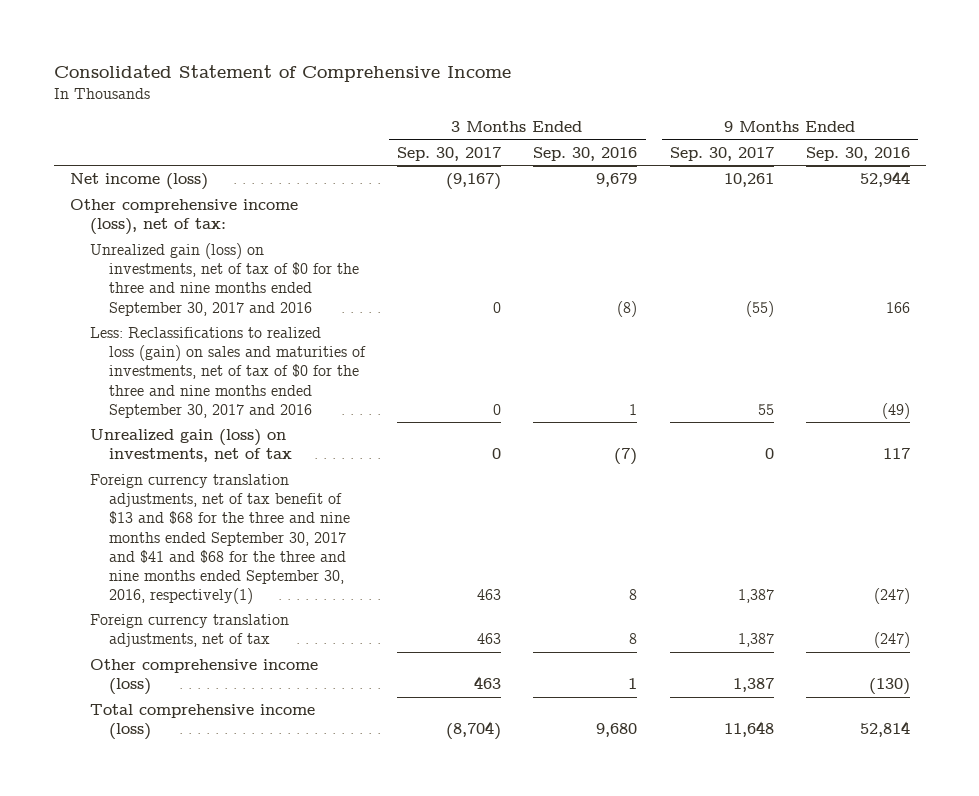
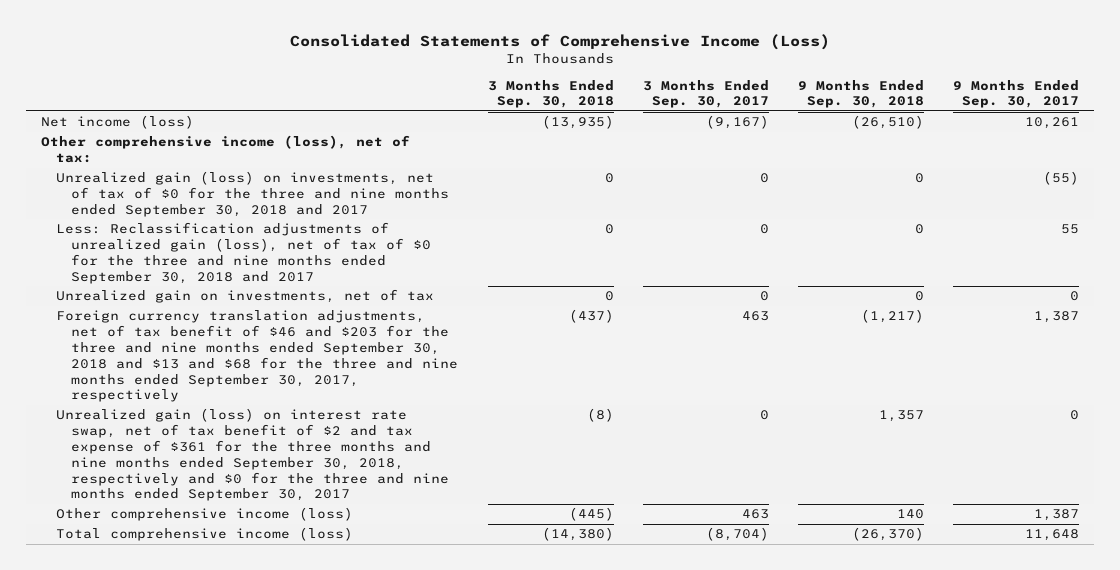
- Consolidated Statement of Comprehensive Income
+ Consolidated Statements of Comprehensive Income (Loss)
- | 3 Months Ended Sep. 30, 2017 | 3 Months Ended Sep. 30, 2016 | 9 Months Ended Sep. 30, 2017 | 9 Months Ended Sep. 30, 2016
+ | 3 Months Ended Sep. 30, 2018 | 3 Months Ended Sep. 30, 2017 | 9 Months Ended Sep. 30, 2018 | 9 Months Ended Sep. 30, 2017
- Unrealized gain (loss) on investments, net of tax of $0 for the three and nine months ended September 30, 2017 and 2016 | 0 | (8) | (55) | 166
- Less: Reclassifications to realized loss (gain) on sales and maturities of investments, net of tax of $0 for the three and nine months ended September 30, 2017 and 2016 | 0 | 1 | 55 | (49)
- Unrealized gain (loss) on investments, net of tax | 0 | (7) | 0 | 117
- Foreign currency translation adjustments, net of tax benefit of $13 and $68 for the three and nine months ended September 30, 2017 and $41 and $68 for the three and nine months ended September 30, 2016, respectively(1) | 463 | 8 | 1,387 | (247)
- Foreign currency translation adjustments, net of tax | 463 | 8 | 1,387 | (247)
+ Unrealized gain (loss) on investments, net of tax of $0 for the three and nine months ended September 30, 2018 and 2017 | 0 | 0 | 0 | (55)
+ Less: Reclassification adjustments of unrealized gain (loss), net of tax of $0 for the three and nine months ended September 30, 2018 and 2017 | 0 | 0 | 0 | 55
+ Unrealized gain on investments, net of tax | 0 | 0 | 0 | 0
+ Foreign currency translation adjustments, net of tax benefit of $46 and $203 for the three and nine months ended September 30, 2018 and $13 and $68 for the three and nine months ended September 30, 2017, respectively | (437) | 463 | (1,217) | 1,387
+ Unrealized gain (loss) on interest rate swap, net of tax benefit of $2 and tax expense of $361 for the three months and nine months ended September 30, 2018, respectively and $0 for the three and nine months ended September 30, 2017 | (8) | 0 | 1,357 | 0

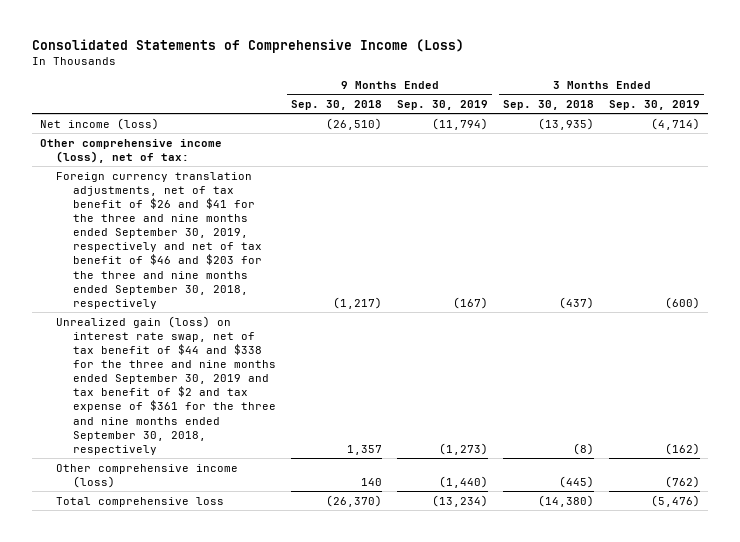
- | 3 Months Ended Sep. 30, 2018 | 3 Months Ended Sep. 30, 2017 | 9 Months Ended Sep. 30, 2018 | 9 Months Ended Sep. 30, 2017
+ | 9 Months Ended Sep. 30, 2018 | 9 Months Ended Sep. 30, 2019 | 3 Months Ended Sep. 30, 2018 | 3 Months Ended Sep. 30, 2019
- Unrealized gain (loss) on investments, net of tax of $0 for the three and nine months ended September 30, 2018 and 2017 | 0 | 0 | 0 | (55)
- Less: Reclassification adjustments of unrealized gain (loss), net of tax of $0 for the three and nine months ended September 30, 2018 and 2017 | 0 | 0 | 0 | 55
- Unrealized gain on investments, net of tax | 0 | 0 | 0 | 0
- Foreign currency translation adjustments, net of tax benefit of $46 and $203 for the three and nine months ended September 30, 2018 and $13 and $68 for the three and nine months ended September 30, 2017, respectively | (437) | 463 | (1,217) | 1,387
- Unrealized gain (loss) on interest rate swap, net of tax benefit of $2 and tax expense of $361 for the three months and nine months ended September 30, 2018, respectively and $0 for the three and nine months ended September 30, 2017 | (8) | 0 | 1,357 | 0
+ Foreign currency translation adjustments, net of tax benefit of $26 and $41 for the three and nine months ended September 30, 2019, respectively and net of tax benefit of $46 and $203 for the three and nine months ended September 30, 2018, respectively | (1,217) | (167) | (437) | (600)
+ Unrealized gain (loss) on interest rate swap, net of tax benefit of $44 and $338 for the three and nine months ended September 30, 2019 and tax benefit of $2 and tax expense of $361 for the three and nine months ended September 30, 2018, respectively | 1,357 | (1,273) | (8) | (162)
- Total comprehensive income (loss) | (14,380) | (8,704) | (26,370) | 11,648
+ Total comprehensive loss | (26,370) | (13,234) | (14,380) | (5,476)

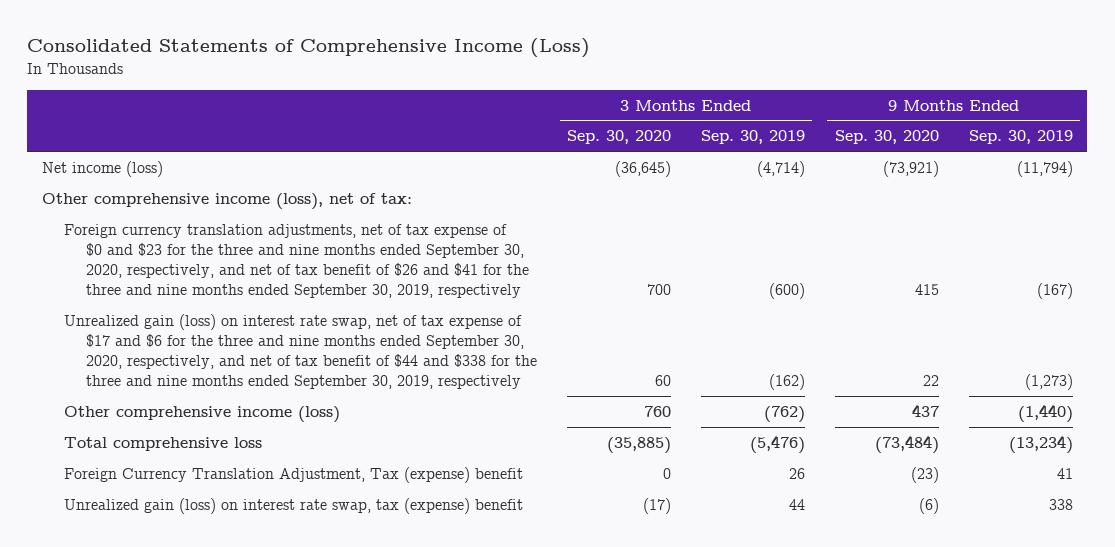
- | 9 Months Ended Sep. 30, 2018 | 9 Months Ended Sep. 30, 2019 | 3 Months Ended Sep. 30, 2018 | 3 Months Ended Sep. 30, 2019
+ | 3 Months Ended Sep. 30, 2020 | 3 Months Ended Sep. 30, 2019 | 9 Months Ended Sep. 30, 2020 | 9 Months Ended Sep. 30, 2019
- Foreign currency translation adjustments, net of tax benefit of $26 and $41 for the three and nine months ended September 30, 2019, respectively and net of tax benefit of $46 and $203 for the three and nine months ended September 30, 2018, respectively | (1,217) | (167) | (437) | (600)
- Unrealized gain (loss) on interest rate swap, net of tax benefit of $44 and $338 for the three and nine months ended September 30, 2019 and tax benefit of $2 and tax expense of $361 for the three and nine months ended September 30, 2018, respectively | 1,357 | (1,273) | (8) | (162)
+ Foreign currency translation adjustments, net of tax expense of $0 and $23 for the three and nine months ended September 30, 2020, respectively, and net of tax benefit of $26 and $41 for the three and nine months ended September 30, 2019, respectively | 700 | (600) | 415 | (167)
+ Unrealized gain (loss) on interest rate swap, net of tax expense of $17 and $6 for the three and nine months ended September 30, 2020, respectively, and net of tax benefit of $44 and $338 for the three and nine months ended September 30, 2019, respectively | 60 | (162) | 22 | (1,273)
+ Foreign Currency Translation Adjustment, Tax (expense) benefit | 0 | 26 | (23) | 41
+ Unrealized gain (loss) on interest rate swap, tax (expense) benefit | (17) | 44 | (6) | 338

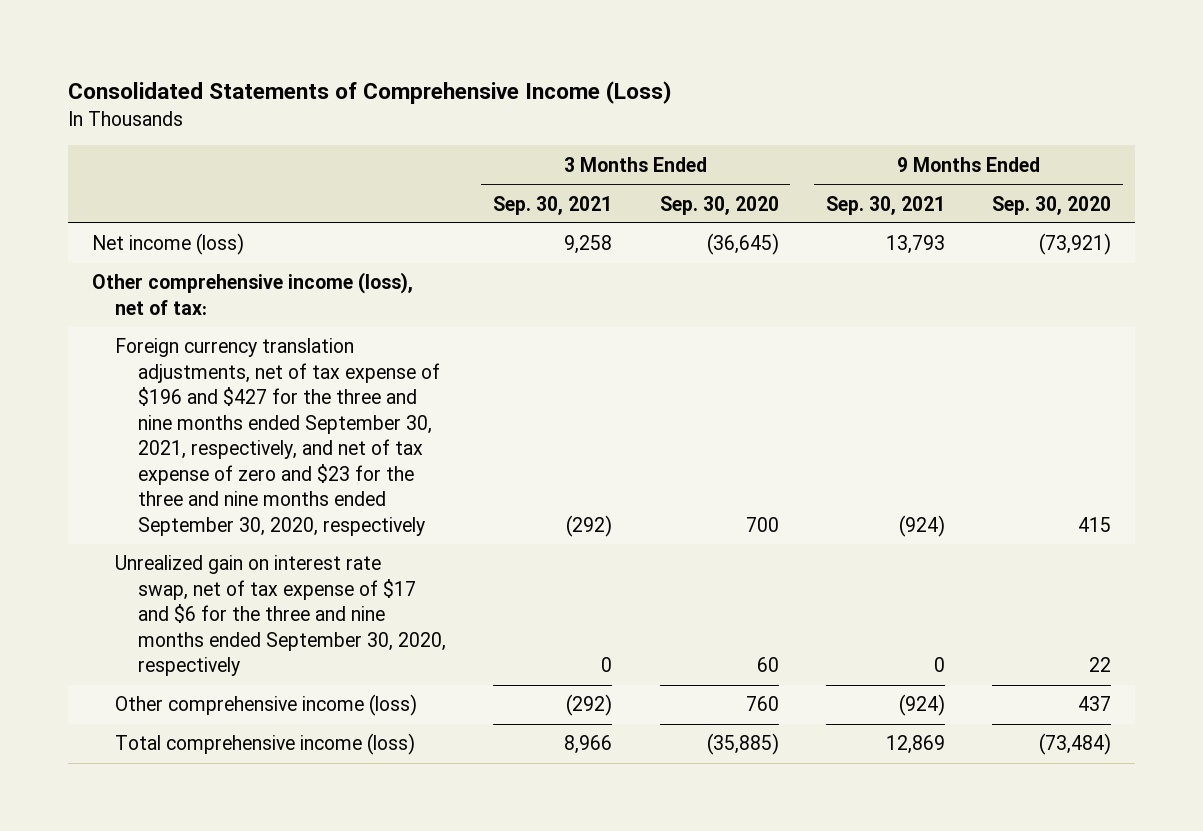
- | 3 Months Ended Sep. 30, 2020 | 3 Months Ended Sep. 30, 2019 | 9 Months Ended Sep. 30, 2020 | 9 Months Ended Sep. 30, 2019
+ | 3 Months Ended Sep. 30, 2021 | 3 Months Ended Sep. 30, 2020 | 9 Months Ended Sep. 30, 2021 | 9 Months Ended Sep. 30, 2020
- Foreign currency translation adjustments, net of tax expense of $0 and $23 for the three and nine months ended September 30, 2020, respectively, and net of tax benefit of $26 and $41 for the three and nine months ended September 30, 2019, respectively | 700 | (600) | 415 | (167)
- Unrealized gain (loss) on interest rate swap, net of tax expense of $17 and $6 for the three and nine months ended September 30, 2020, respectively, and net of tax benefit of $44 and $338 for the three and nine months ended September 30, 2019, respectively | 60 | (162) | 22 | (1,273)
+ Foreign currency translation adjustments, net of tax expense of $196 and $427 for the three and nine months ended September 30, 2021, respectively, and net of tax expense of zero and $23 for the three and nine months ended September 30, 2020, respectively | (292) | 700 | (924) | 415
+ Unrealized gain on interest rate swap, net of tax expense of $17 and $6 for the three and nine months ended September 30, 2020, respectively | 0 | 60 | 0 | 22
- Total comprehensive loss | (35,885) | (5,476) | (73,484) | (13,234)
- Foreign Currency Translation Adjustment, Tax (expense) benefit | 0 | 26 | (23) | 41
- Unrealized gain (loss) on interest rate swap, tax (expense) benefit | (17) | 44 | (6) | 338
+ Total comprehensive income (loss) | 8,966 | (35,885) | 12,869 | (73,484)

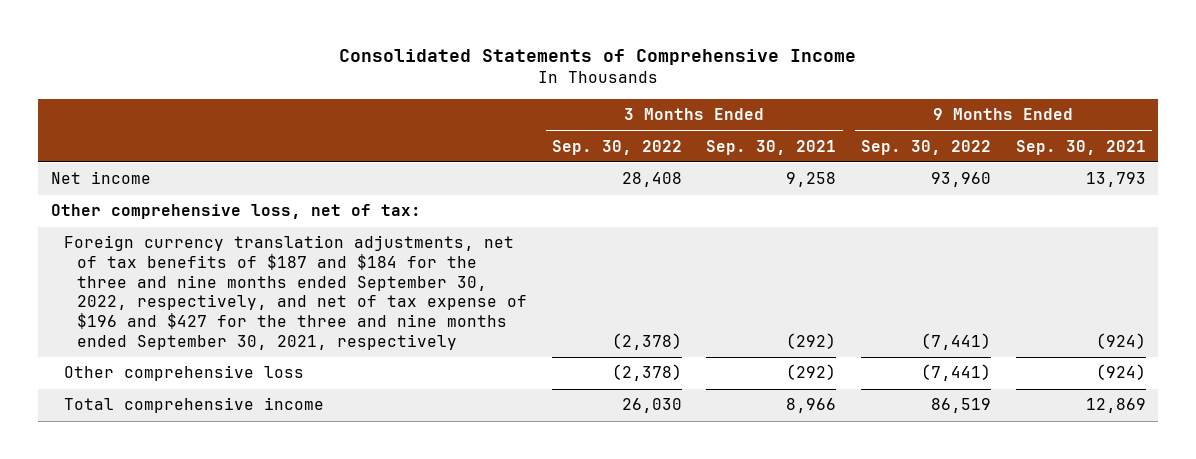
- Consolidated Statements of Comprehensive Income (Loss)
+ Consolidated Statements of Comprehensive Income
- | 3 Months Ended Sep. 30, 2021 | 3 Months Ended Sep. 30, 2020 | 9 Months Ended Sep. 30, 2021 | 9 Months Ended Sep. 30, 2020
+ | 3 Months Ended Sep. 30, 2022 | 3 Months Ended Sep. 30, 2021 | 9 Months Ended Sep. 30, 2022 | 9 Months Ended Sep. 30, 2021
- Net income (loss) | 9,258 | (36,645) | 13,793 | (73,921)
- Other comprehensive income (loss), net of tax:
- Foreign currency translation adjustments, net of tax expense of $196 and $427 for the three and nine months ended September 30, 2021, respectively, and net of tax expense of zero and $23 for the three and nine months ended September 30, 2020, respectively | (292) | 700 | (924) | 415
- Unrealized gain on interest rate swap, net of tax expense of $17 and $6 for the three and nine months ended September 30, 2020, respectively | 0 | 60 | 0 | 22
- Other comprehensive income (loss) | (292) | 760 | (924) | 437
- Total comprehensive income (loss) | 8,966 | (35,885) | 12,869 | (73,484)
+ Net income | 28,408 | 9,258 | 93,960 | 13,793
+ Other comprehensive loss, net of tax:
+ Foreign currency translation adjustments, net of tax benefits of $187 and $184 for the three and nine months ended September 30, 2022, respectively, and net of tax expense of $196 and $427 for the three and nine months ended September 30, 2021, respectively | (2,378) | (292) | (7,441) | (924)
+ Other comprehensive loss | (2,378) | (292) | (7,441) | (924)
+ Total comprehensive income | 26,030 | 8,966 | 86,519 | 12,869

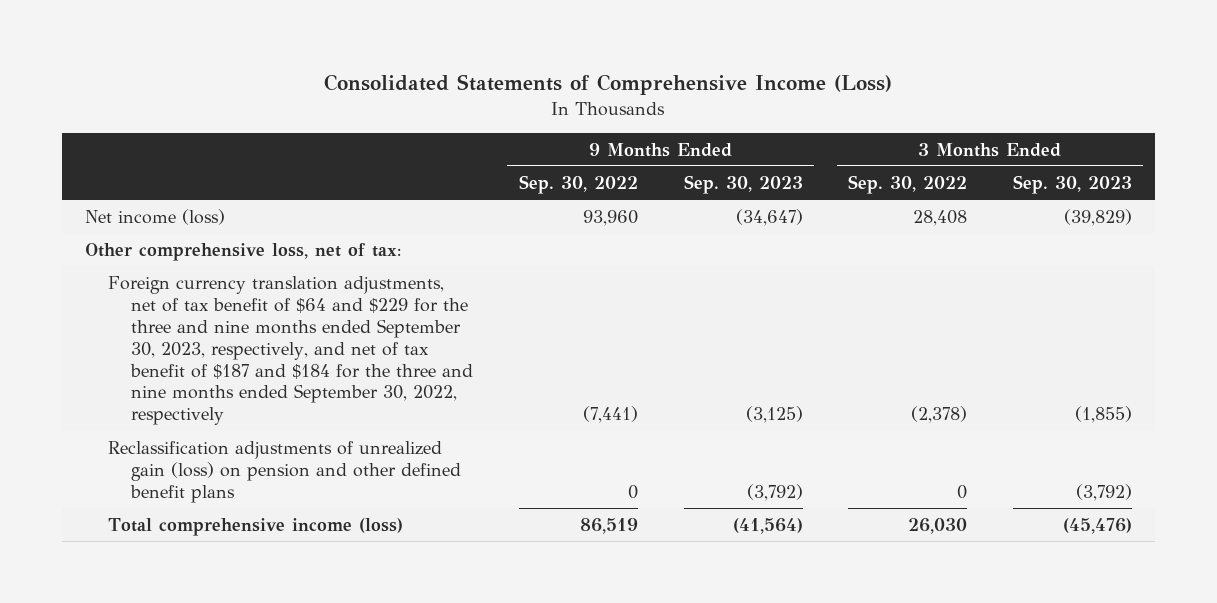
- Consolidated Statements of Comprehensive Income
+ Consolidated Statements of Comprehensive Income (Loss)
- | 3 Months Ended Sep. 30, 2022 | 3 Months Ended Sep. 30, 2021 | 9 Months Ended Sep. 30, 2022 | 9 Months Ended Sep. 30, 2021
+ | 9 Months Ended Sep. 30, 2022 | 9 Months Ended Sep. 30, 2023 | 3 Months Ended Sep. 30, 2022 | 3 Months Ended Sep. 30, 2023
- Net income | 28,408 | 9,258 | 93,960 | 13,793
+ Net income (loss) | 93,960 | (34,647) | 28,408 | (39,829)
- Foreign currency translation adjustments, net of tax benefits of $187 and $184 for the three and nine months ended September 30, 2022, respectively, and net of tax expense of $196 and $427 for the three and nine months ended September 30, 2021, respectively | (2,378) | (292) | (7,441) | (924)
- Other comprehensive loss | (2,378) | (292) | (7,441) | (924)
- Total comprehensive income | 26,030 | 8,966 | 86,519 | 12,869
+ Foreign currency translation adjustments, net of tax benefit of $64 and $229 for the three and nine months ended September 30, 2023, respectively, and net of tax benefit of $187 and $184 for the three and nine months ended September 30, 2022, respectively | (7,441) | (3,125) | (2,378) | (1,855)
+ Reclassification adjustments of unrealized gain (loss) on pension and other defined benefit plans | 0 | (3,792) | 0 | (3,792)
+ Total comprehensive income (loss) | 86,519 | (41,564) | 26,030 | (45,476)

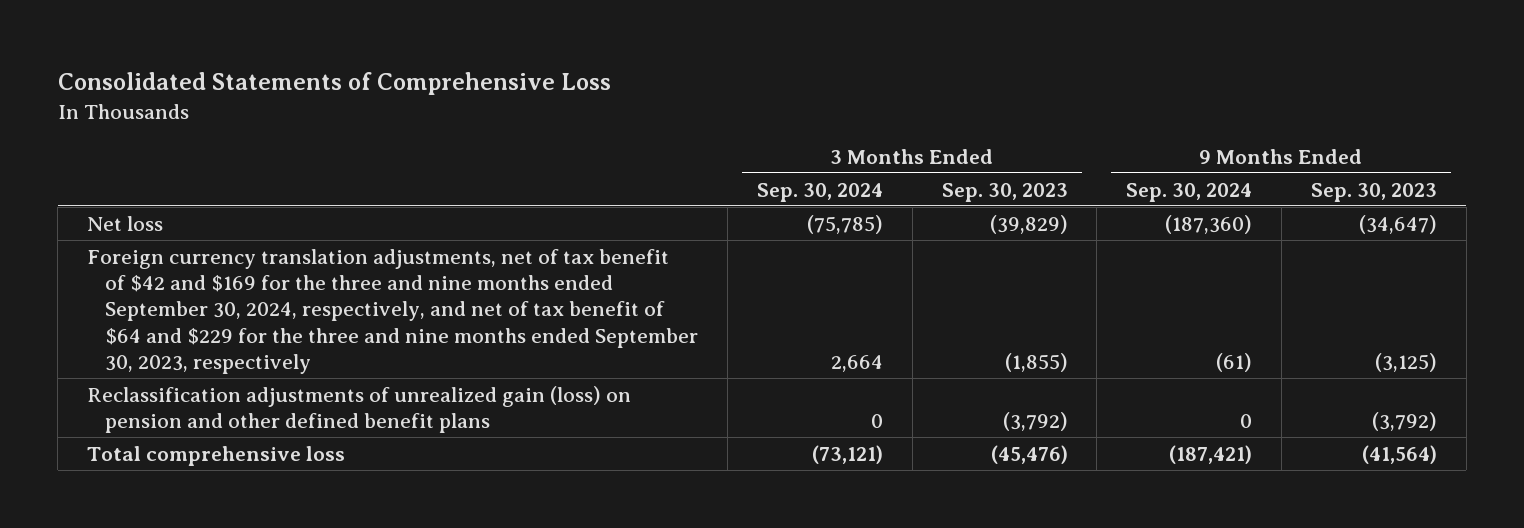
- Consolidated Statements of Comprehensive Income (Loss)
+ Consolidated Statements of Comprehensive Loss
- | 9 Months Ended Sep. 30, 2022 | 9 Months Ended Sep. 30, 2023 | 3 Months Ended Sep. 30, 2022 | 3 Months Ended Sep. 30, 2023
+ | 3 Months Ended Sep. 30, 2024 | 3 Months Ended Sep. 30, 2023 | 9 Months Ended Sep. 30, 2024 | 9 Months Ended Sep. 30, 2023
- Net income (loss) | 93,960 | (34,647) | 28,408 | (39,829)
- Other comprehensive loss, net of tax:
- Foreign currency translation adjustments, net of tax benefit of $64 and $229 for the three and nine months ended September 30, 2023, respectively, and net of tax benefit of $187 and $184 for the three and nine months ended September 30, 2022, respectively | (7,441) | (3,125) | (2,378) | (1,855)
+ Net loss | (75,785) | (39,829) | (187,360) | (34,647)
+ Foreign currency translation adjustments, net of tax benefit of $42 and $169 for the three and nine months ended September 30, 2024, respectively, and net of tax benefit of $64 and $229 for the three and nine months ended September 30, 2023, respectively | 2,664 | (1,855) | (61) | (3,125)
- Total comprehensive income (loss) | 86,519 | (41,564) | 26,030 | (45,476)
+ Total comprehensive loss | (73,121) | (45,476) | (187,421) | (41,564)

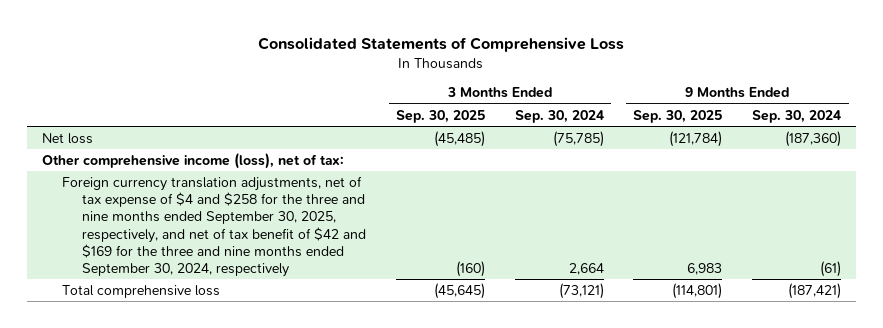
- | 3 Months Ended Sep. 30, 2024 | 3 Months Ended Sep. 30, 2023 | 9 Months Ended Sep. 30, 2024 | 9 Months Ended Sep. 30, 2023
+ | 3 Months Ended Sep. 30, 2025 | 3 Months Ended Sep. 30, 2024 | 9 Months Ended Sep. 30, 2025 | 9 Months Ended Sep. 30, 2024
- Foreign currency translation adjustments, net of tax benefit of $42 and $169 for the three and nine months ended September 30, 2024, respectively, and net of tax benefit of $64 and $229 for the three and nine months ended September 30, 2023, respectively | 2,664 | (1,855) | (61) | (3,125)
- Reclassification adjustments of unrealized gain (loss) on pension and other defined benefit plans | 0 | (3,792) | 0 | (3,792)
+ Other comprehensive income (loss), net of tax:
+ Foreign currency translation adjustments, net of tax expense of $4 and $258 for the three and nine months ended September 30, 2025, respectively, and net of tax benefit of $42 and $169 for the three and nine months ended September 30, 2024, respectively | (160) | 2,664 | 6,983 | (61)

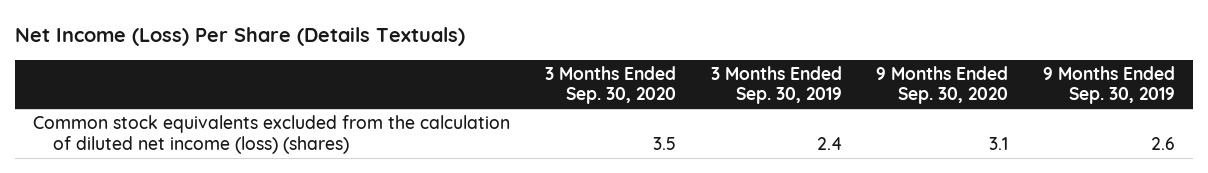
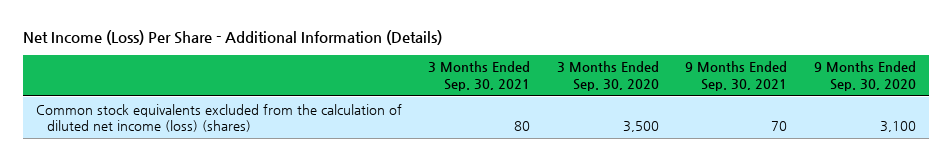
- Net Income (Loss) Per Share (Details Textuals)
+ Net Income (Loss) Per Share - Additional Information (Details)
- | 3 Months Ended Sep. 30, 2020 | 3 Months Ended Sep. 30, 2019 | 9 Months Ended Sep. 30, 2020 | 9 Months Ended Sep. 30, 2019
+ | 3 Months Ended Sep. 30, 2021 | 3 Months Ended Sep. 30, 2020 | 9 Months Ended Sep. 30, 2021 | 9 Months Ended Sep. 30, 2020
- Common stock equivalents excluded from the calculation of diluted net income (loss) (shares) | 3.5 | 2.4 | 3.1 | 2.6
+ Common stock equivalents excluded from the calculation of diluted net income (loss) (shares) | 80 | 3,500 | 70 | 3,100

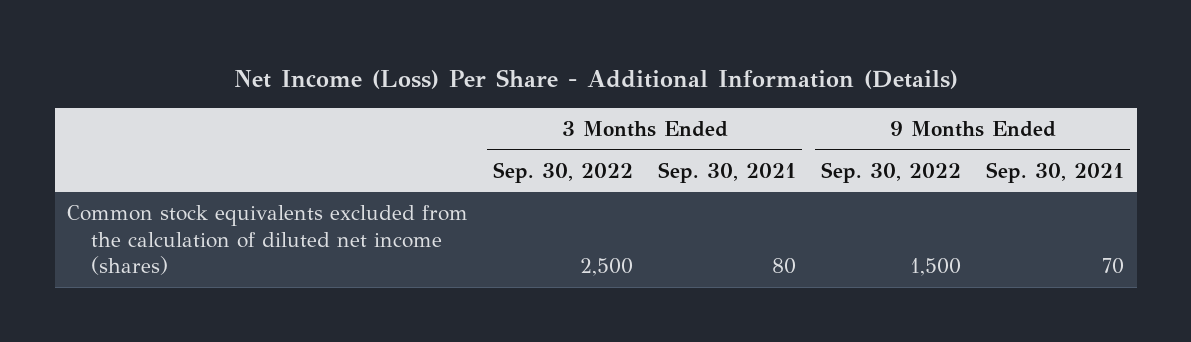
- | 3 Months Ended Sep. 30, 2021 | 3 Months Ended Sep. 30, 2020 | 9 Months Ended Sep. 30, 2021 | 9 Months Ended Sep. 30, 2020
+ | 3 Months Ended Sep. 30, 2022 | 3 Months Ended Sep. 30, 2021 | 9 Months Ended Sep. 30, 2022 | 9 Months Ended Sep. 30, 2021
- Common stock equivalents excluded from the calculation of diluted net income (loss) (shares) | 80 | 3,500 | 70 | 3,100
+ Common stock equivalents excluded from the calculation of diluted net income (shares) | 2,500 | 80 | 1,500 | 70

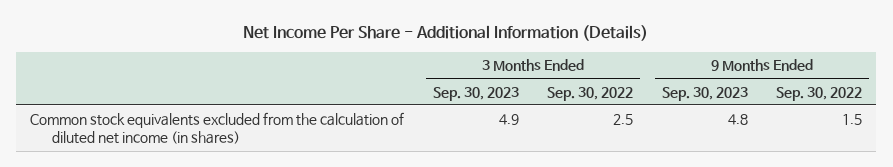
- Net Income (Loss) Per Share - Additional Information (Details)
+ Net Income Per Share - Additional Information (Details)
- | 3 Months Ended Sep. 30, 2022 | 3 Months Ended Sep. 30, 2021 | 9 Months Ended Sep. 30, 2022 | 9 Months Ended Sep. 30, 2021
+ | 3 Months Ended Sep. 30, 2023 | 3 Months Ended Sep. 30, 2022 | 9 Months Ended Sep. 30, 2023 | 9 Months Ended Sep. 30, 2022
- Common stock equivalents excluded from the calculation of diluted net income (shares) | 2,500 | 80 | 1,500 | 70
+ Common stock equivalents excluded from the calculation of diluted net income (in shares) | 4.9 | 2.5 | 4.8 | 1.5

